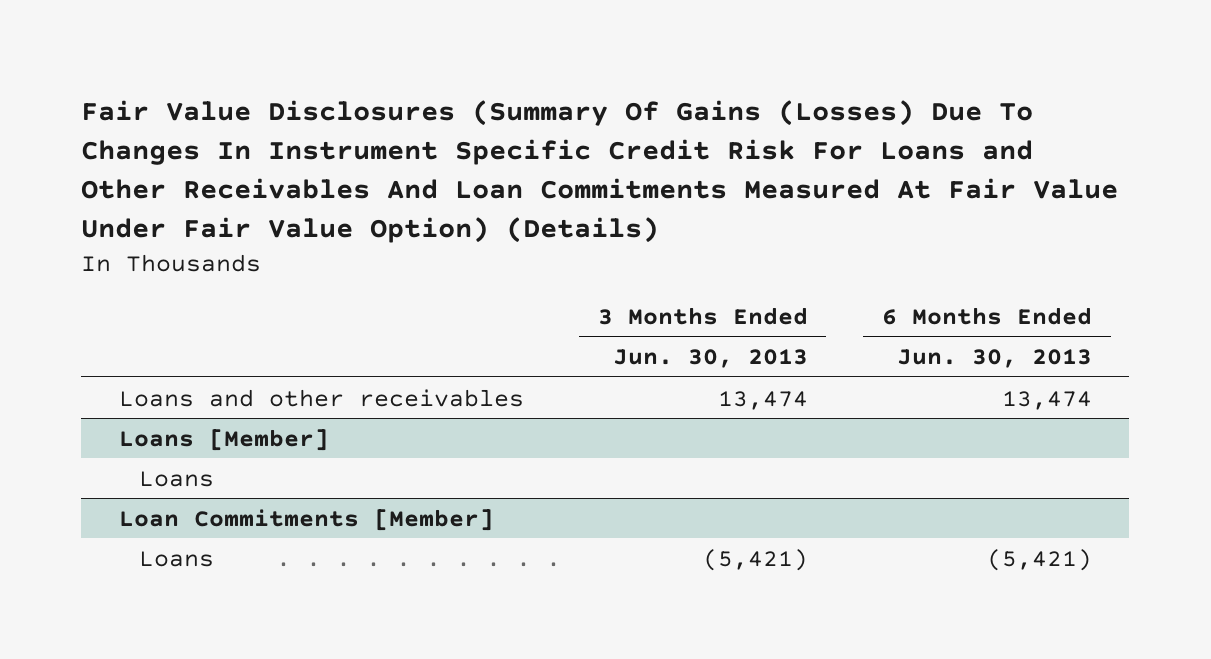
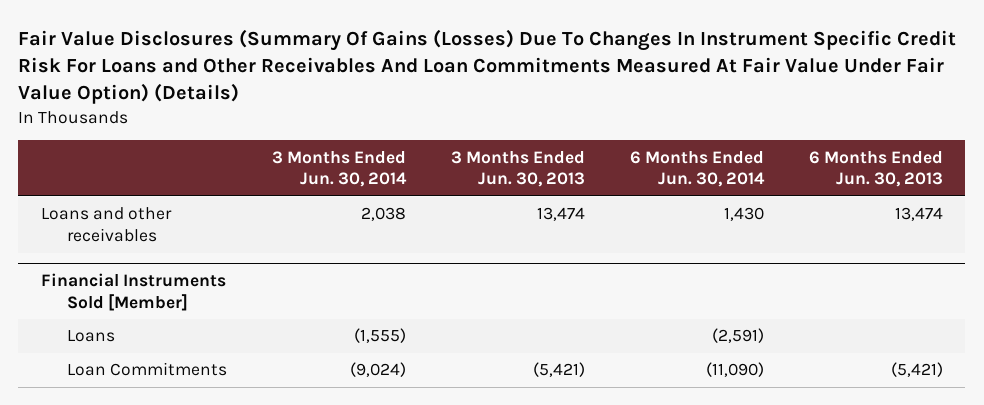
- | 3 Months Ended Jun. 30, 2013 | 6 Months Ended Jun. 30, 2013
+ | 3 Months Ended Jun. 30, 2014 | 3 Months Ended Jun. 30, 2013 | 6 Months Ended Jun. 30, 2014 | 6 Months Ended Jun. 30, 2013
- Loans [Member]
+ Financial Instruments Sold [Member]
- Loan Commitments [Member]
- Loans | (5,421) | (5,421)
+ Loan Commitments | (9,024) | (5,421) | (11,090) | (5,421)

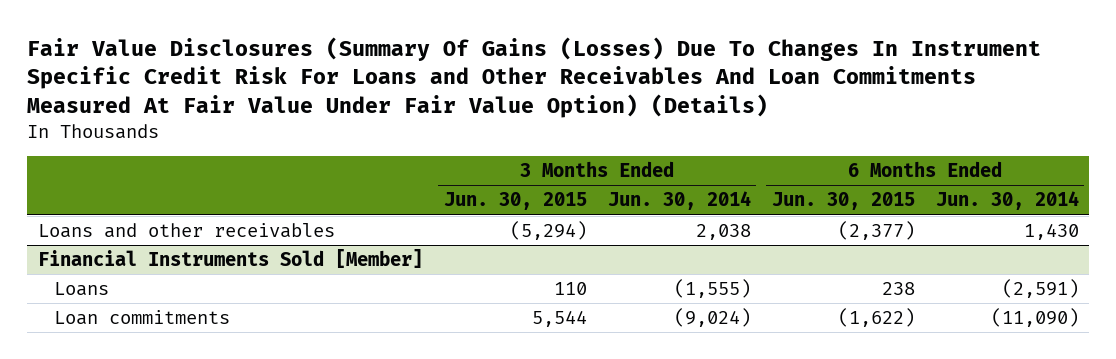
- | 3 Months Ended Jun. 30, 2014 | 3 Months Ended Jun. 30, 2013 | 6 Months Ended Jun. 30, 2014 | 6 Months Ended Jun. 30, 2013
+ | 3 Months Ended Jun. 30, 2015 | 3 Months Ended Jun. 30, 2014 | 6 Months Ended Jun. 30, 2015 | 6 Months Ended Jun. 30, 2014
@ Financial Instruments Sold [Member]
- Loan Commitments | (9,024) | (5,421) | (11,090) | (5,421)
+ Loan commitments | 5,544 | (9,024) | (1,622) | (11,090)

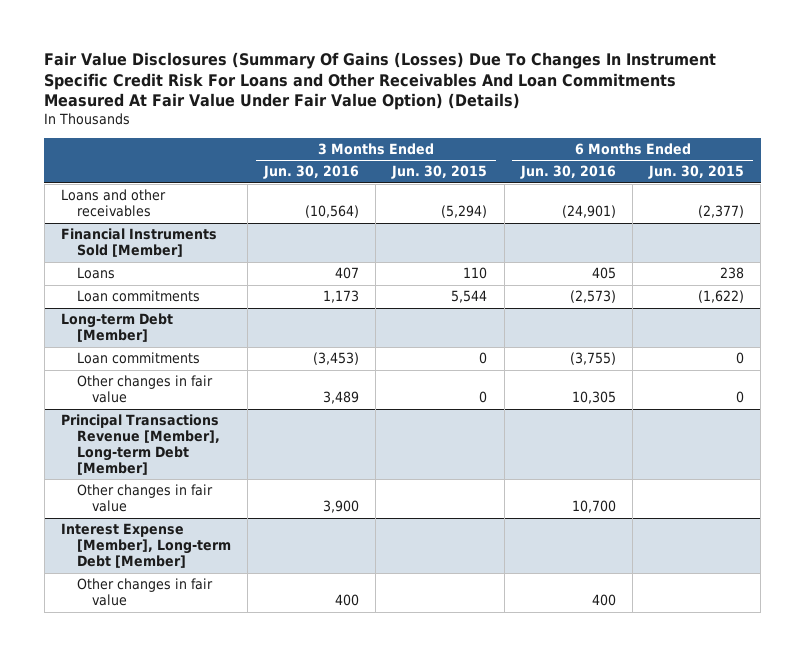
- | 3 Months Ended Jun. 30, 2015 | 3 Months Ended Jun. 30, 2014 | 6 Months Ended Jun. 30, 2015 | 6 Months Ended Jun. 30, 2014
+ | 3 Months Ended Jun. 30, 2016 | 3 Months Ended Jun. 30, 2015 | 6 Months Ended Jun. 30, 2016 | 6 Months Ended Jun. 30, 2015
+ Long-term Debt [Member]
+ Loan commitments | (3,453) | 0 | (3,755) | 0
+ Other changes in fair value | 3,489 | 0 | 10,305 | 0
+ Principal Transactions Revenue [Member], Long-term Debt [Member]
+ Other changes in fair value | 3,900 | | 10,700 |
+ Interest Expense [Member], Long-term Debt [Member]
+ Other changes in fair value | 400 | | 400 |

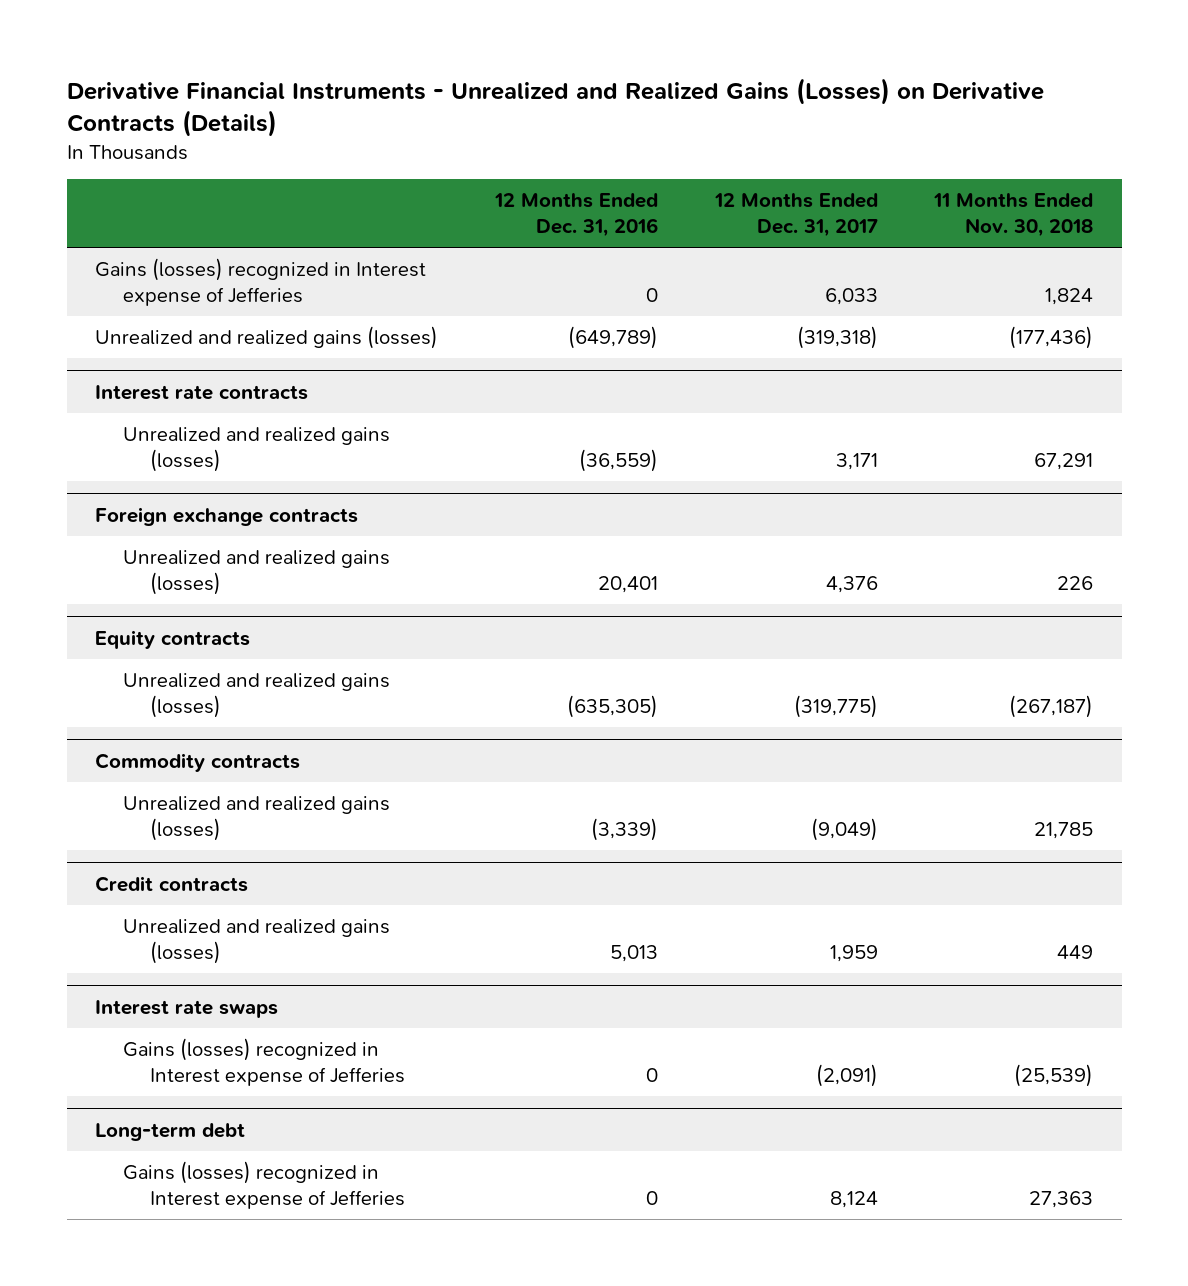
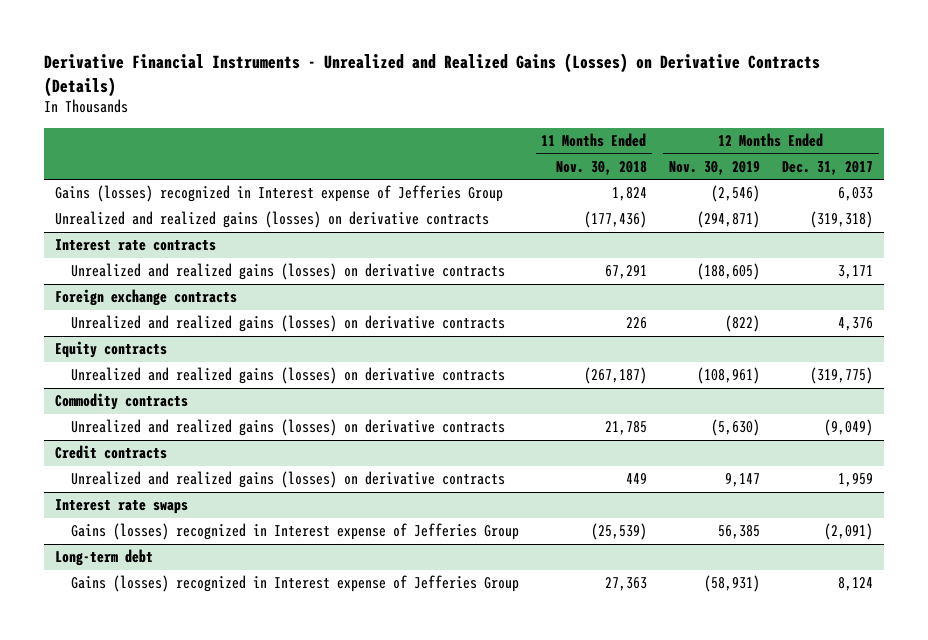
- | 12 Months Ended Dec. 31, 2016 | 12 Months Ended Dec. 31, 2017 | 11 Months Ended Nov. 30, 2018
+ | 11 Months Ended Nov. 30, 2018 | 12 Months Ended Nov. 30, 2019 | 12 Months Ended Dec. 31, 2017
- Gains (losses) recognized in Interest expense of Jefferies | 0 | 6,033 | 1,824
- Unrealized and realized gains (losses) | (649,789) | (319,318) | (177,436)
+ Gains (losses) recognized in Interest expense of Jefferies Group | 1,824 | (2,546) | 6,033
+ Unrealized and realized gains (losses) on derivative contracts | (177,436) | (294,871) | (319,318)
@ Interest rate contracts
- Unrealized and realized gains (losses) | (36,559) | 3,171 | 67,291
+ Unrealized and realized gains (losses) on derivative contracts | 67,291 | (188,605) | 3,171
@ Foreign exchange contracts
- Unrealized and realized gains (losses) | 20,401 | 4,376 | 226
+ Unrealized and realized gains (losses) on derivative contracts | 226 | (822) | 4,376
@ Equity contracts
- Unrealized and realized gains (losses) | (635,305) | (319,775) | (267,187)
+ Unrealized and realized gains (losses) on derivative contracts | (267,187) | (108,961) | (319,775)
@ Commodity contracts
- Unrealized and realized gains (losses) | (3,339) | (9,049) | 21,785
+ Unrealized and realized gains (losses) on derivative contracts | 21,785 | (5,630) | (9,049)
@ Credit contracts
- Unrealized and realized gains (losses) | 5,013 | 1,959 | 449
+ Unrealized and realized gains (losses) on derivative contracts | 449 | 9,147 | 1,959
@ Interest rate swaps
- Gains (losses) recognized in Interest expense of Jefferies | 0 | (2,091) | (25,539)
+ Gains (losses) recognized in Interest expense of Jefferies Group | (25,539) | 56,385 | (2,091)
@ Long-term debt
- Gains (losses) recognized in Interest expense of Jefferies | 0 | 8,124 | 27,363
+ Gains (losses) recognized in Interest expense of Jefferies Group | 27,363 | (58,931) | 8,124

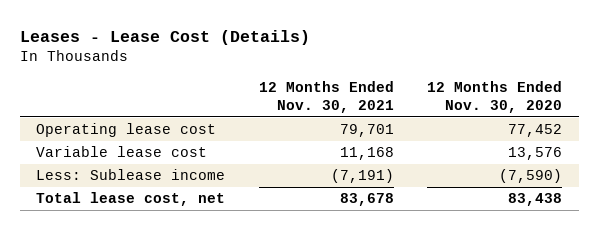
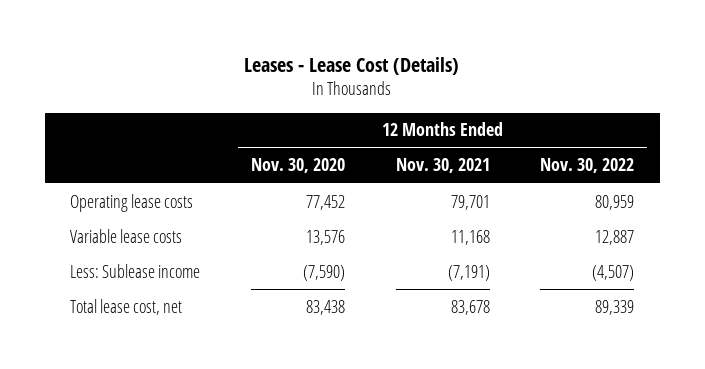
- | 12 Months Ended Nov. 30, 2021 | 12 Months Ended Nov. 30, 2020
+ | 12 Months Ended Nov. 30, 2020 | 12 Months Ended Nov. 30, 2021 | 12 Months Ended Nov. 30, 2022
- Operating lease cost | 79,701 | 77,452
- Variable lease cost | 11,168 | 13,576
+ Operating lease costs | 77,452 | 79,701 | 80,959
+ Variable lease costs | 13,576 | 11,168 | 12,887

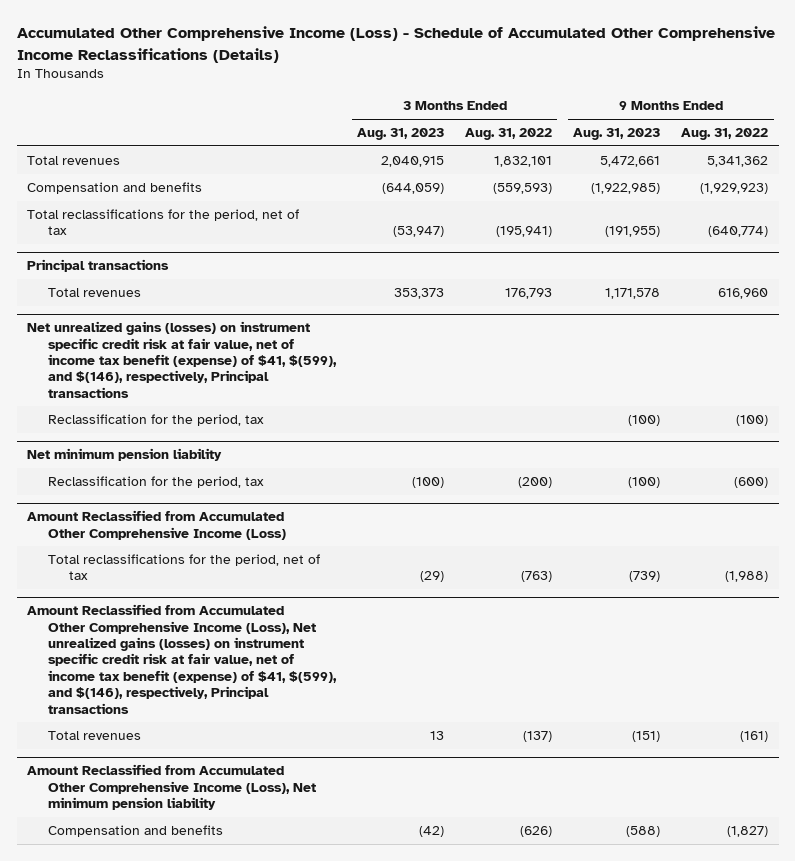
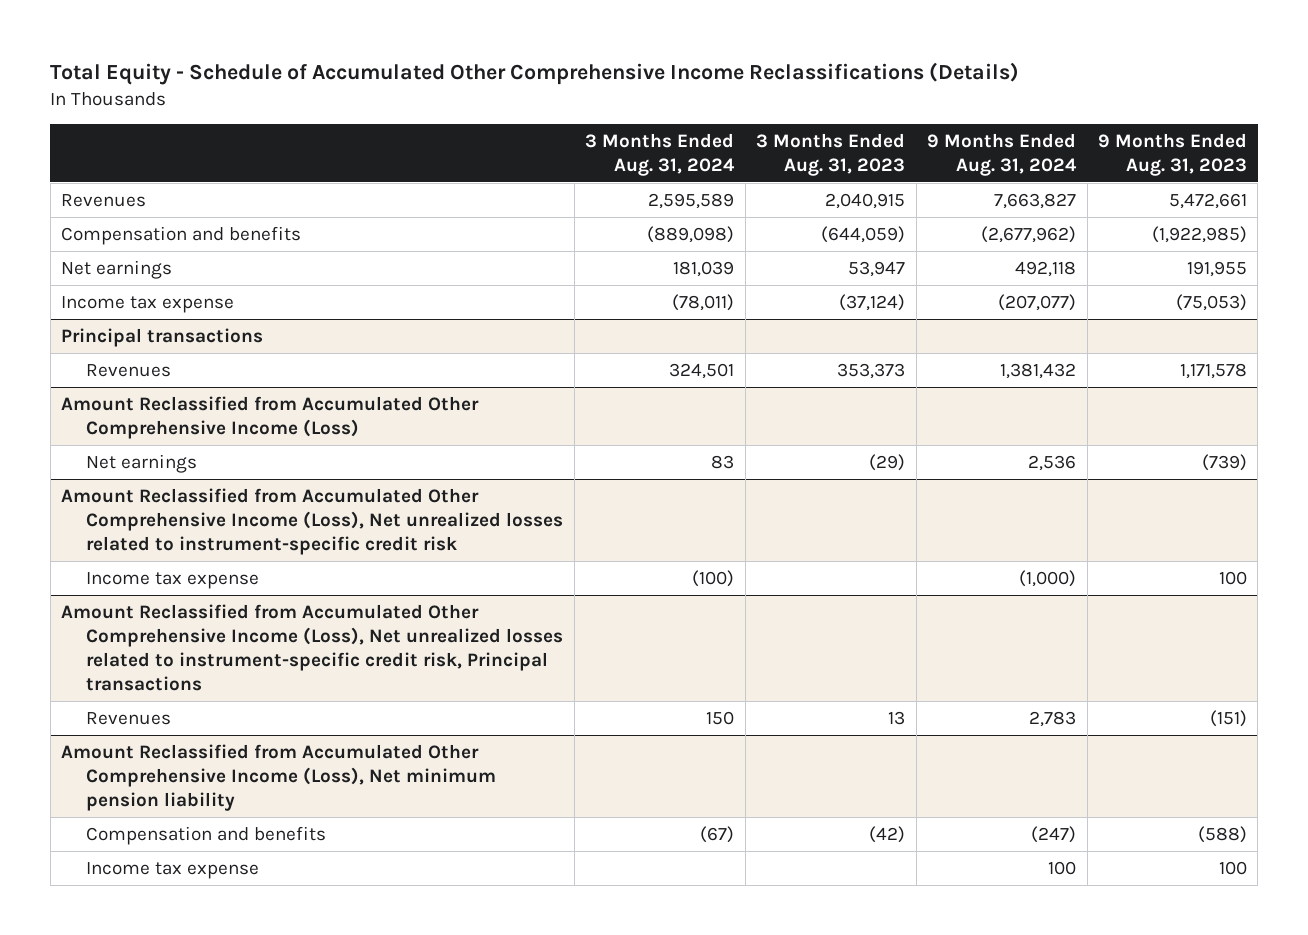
- Accumulated Other Comprehensive Income (Loss) - Schedule of Accumulated Other Comprehensive Income Reclassifications (Details)
+ Total Equity - Schedule of Accumulated Other Comprehensive Income Reclassifications (Details)
- | 3 Months Ended Aug. 31, 2023 | 3 Months Ended Aug. 31, 2022 | 9 Months Ended Aug. 31, 2023 | 9 Months Ended Aug. 31, 2022
+ | 3 Months Ended Aug. 31, 2024 | 3 Months Ended Aug. 31, 2023 | 9 Months Ended Aug. 31, 2024 | 9 Months Ended Aug. 31, 2023
- Total revenues | 2,040,915 | 1,832,101 | 5,472,661 | 5,341,362
+ Revenues | 2,595,589 | 2,040,915 | 7,663,827 | 5,472,661
- Total reclassifications for the period, net of tax | (53,947) | (195,941) | (191,955) | (640,774)
+ Net earnings | 181,039 | 53,947 | 492,118 | 191,955
+ Income tax expense | (78,011) | (37,124) | (207,077) | (75,053)
@ Principal transactions
- Total revenues | 353,373 | 176,793 | 1,171,578 | 616,960
- Net unrealized gains (losses) on instrument specific credit risk at fair value, net of income tax benefit (expense) of $41, $(599), and $(146), respectively, Principal transactions
- Reclassification for the period, tax | | | (100) | (100)
- Net minimum pension liability
- Reclassification for the period, tax | (100) | (200) | (100) | (600)
@ Principal transactions
+ Revenues | 324,501 | 353,373 | 1,381,432 | 1,171,578
@ Amount Reclassified from Accumulated Other Comprehensive Income (Loss)
- Total reclassifications for the period, net of tax | (29) | (763) | (739) | (1,988)
- Amount Reclassified from Accumulated Other Comprehensive Income (Loss), Net unrealized gains (losses) on instrument specific credit risk at fair value, net of income tax benefit (expense) of $41, $(599), and $(146), respectively, Principal transactions
- Total revenues | 13 | (137) | (151) | (161)
@ Amount Reclassified from Accumulated Other Comprehensive Income (Loss)
+ Net earnings | 83 | (29) | 2,536 | (739)
+ Amount Reclassified from Accumulated Other Comprehensive Income (Loss), Net unrealized losses related to instrument-specific credit risk
+ Income tax expense | (100) | | (1,000) | 100
+ Amount Reclassified from Accumulated Other Comprehensive Income (Loss), Net unrealized losses related to instrument-specific credit risk, Principal transactions
+ Revenues | 150 | 13 | 2,783 | (151)
@ Amount Reclassified from Accumulated Other Comprehensive Income (Loss), Net minimum pension liability
+ Income tax expense | | | 100 | 100

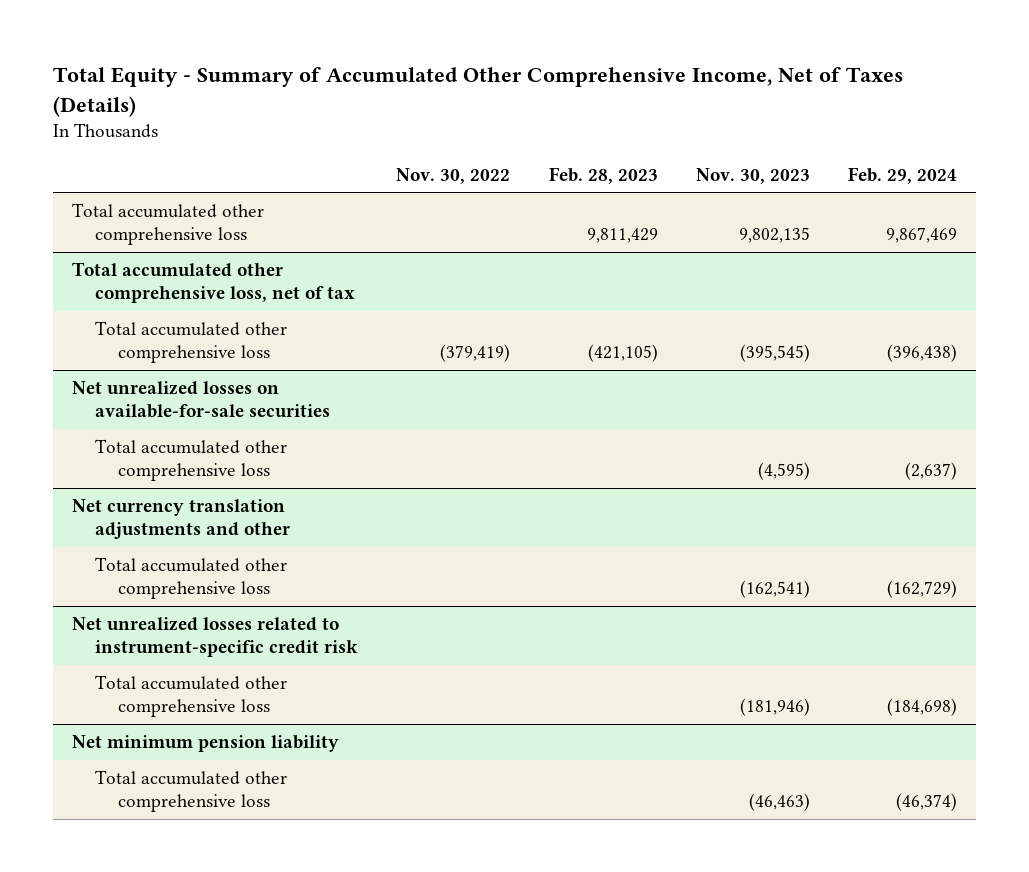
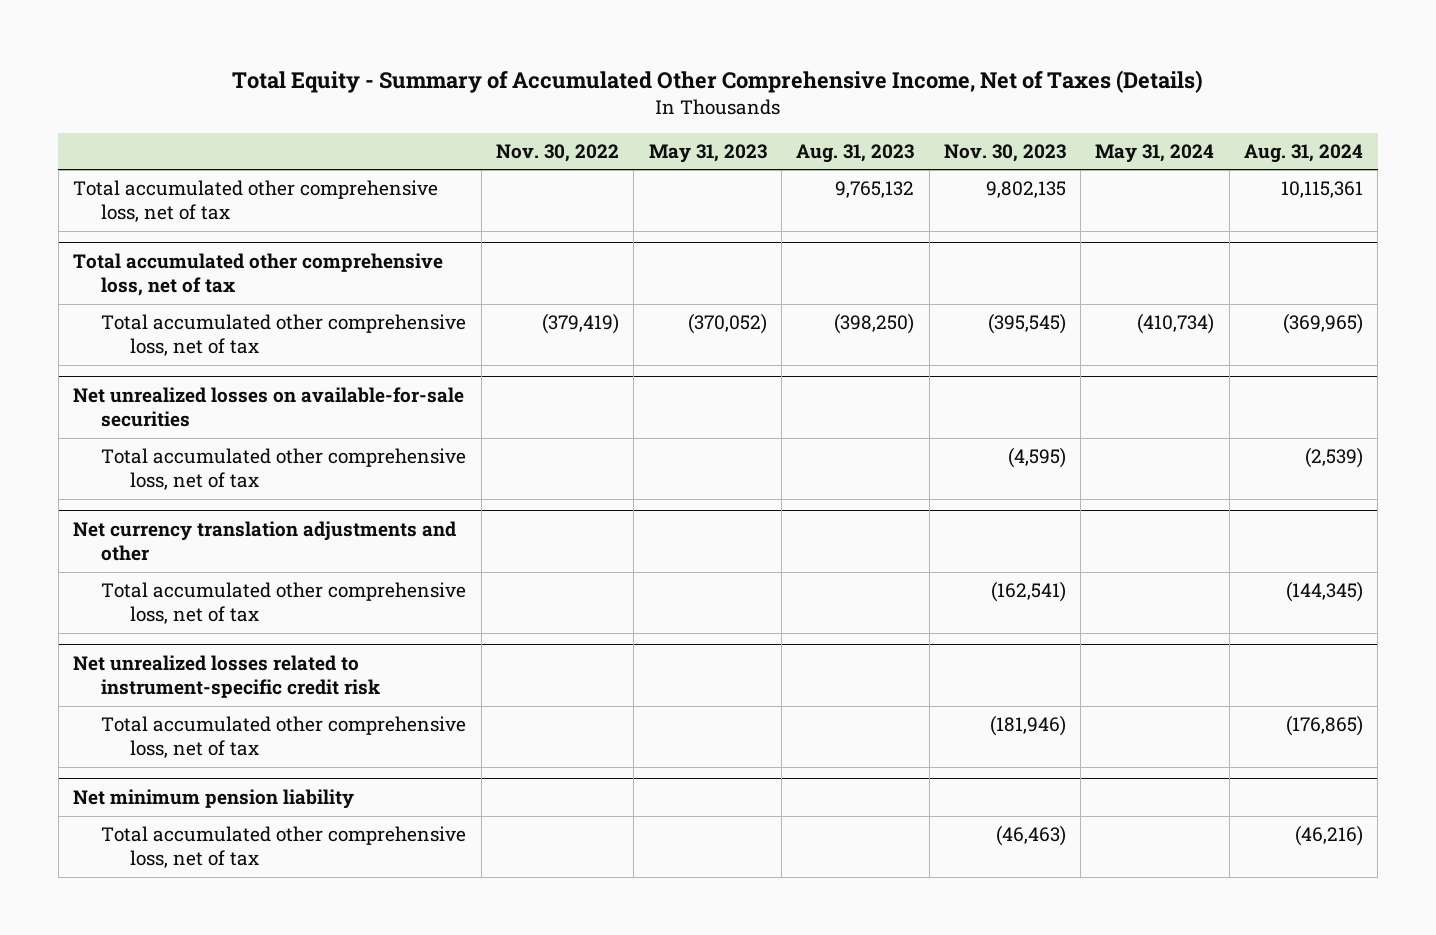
- | Nov. 30, 2022 | Feb. 28, 2023 | Nov. 30, 2023 | Feb. 29, 2024
+ | Nov. 30, 2022 | May 31, 2023 | Aug. 31, 2023 | Nov. 30, 2023 | May 31, 2024 | Aug. 31, 2024
- Total accumulated other comprehensive loss | | 9,811,429 | 9,802,135 | 9,867,469
+ Total accumulated other comprehensive loss, net of tax | | | 9,765,132 | 9,802,135 | | 10,115,361
@ Total accumulated other comprehensive loss, net of tax
- Total accumulated other comprehensive loss | (379,419) | (421,105) | (395,545) | (396,438)
+ Total accumulated other comprehensive loss, net of tax | (379,419) | (370,052) | (398,250) | (395,545) | (410,734) | (369,965)
@ Net unrealized losses on available-for-sale securities
- Total accumulated other comprehensive loss | | | (4,595) | (2,637)
+ Total accumulated other comprehensive loss, net of tax | | | | (4,595) | | (2,539)
@ Net currency translation adjustments and other
- Total accumulated other comprehensive loss | | | (162,541) | (162,729)
+ Total accumulated other comprehensive loss, net of tax | | | | (162,541) | | (144,345)
@ Net unrealized losses related to instrument-specific credit risk
- Total accumulated other comprehensive loss | | | (181,946) | (184,698)
+ Total accumulated other comprehensive loss, net of tax | | | | (181,946) | | (176,865)
@ Net minimum pension liability
- Total accumulated other comprehensive loss | | | (46,463) | (46,374)
+ Total accumulated other comprehensive loss, net of tax | | | | (46,463) | | (46,216)

